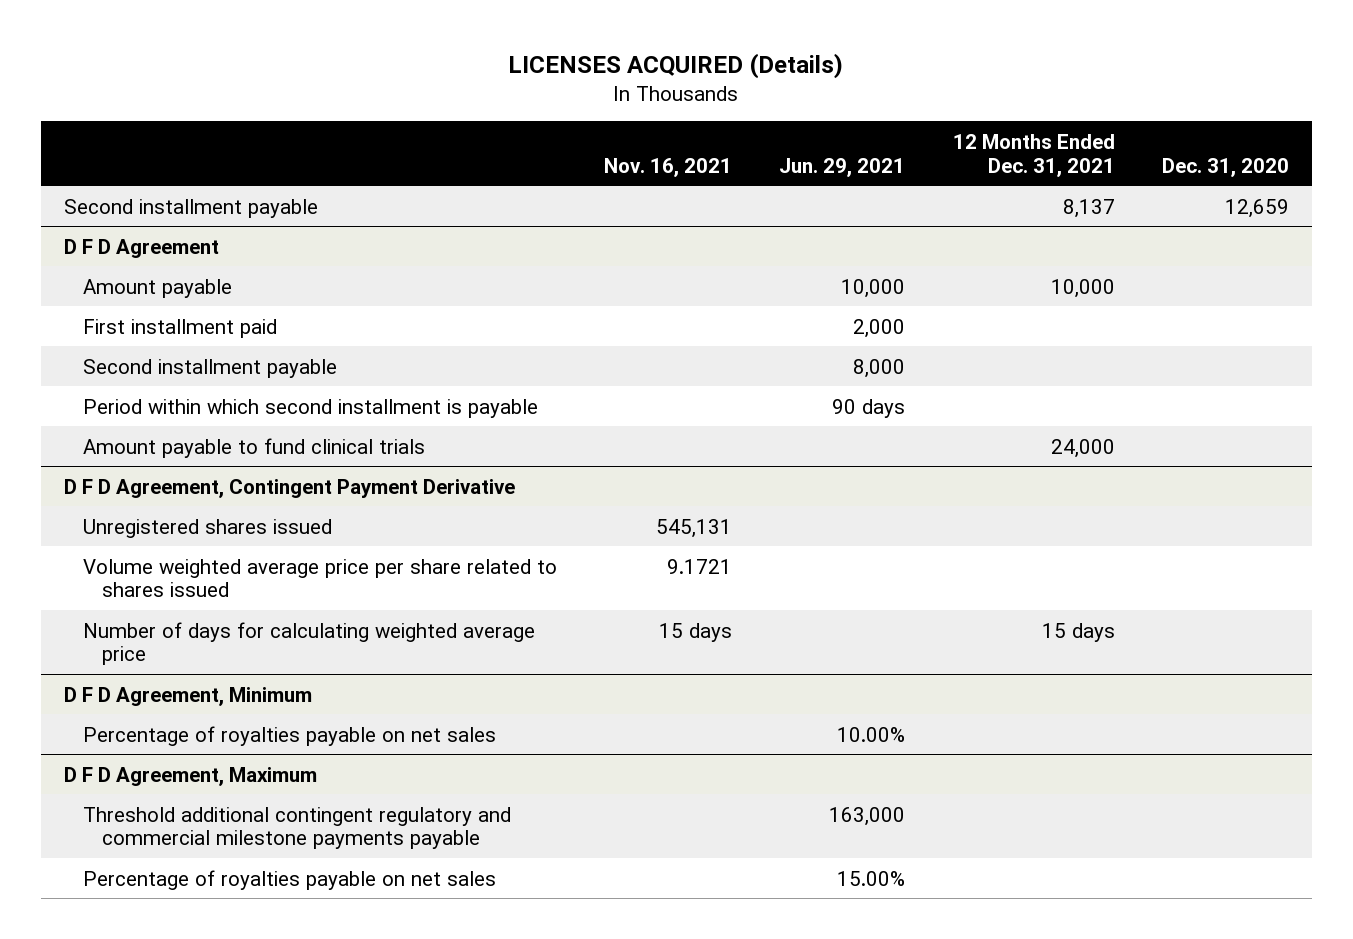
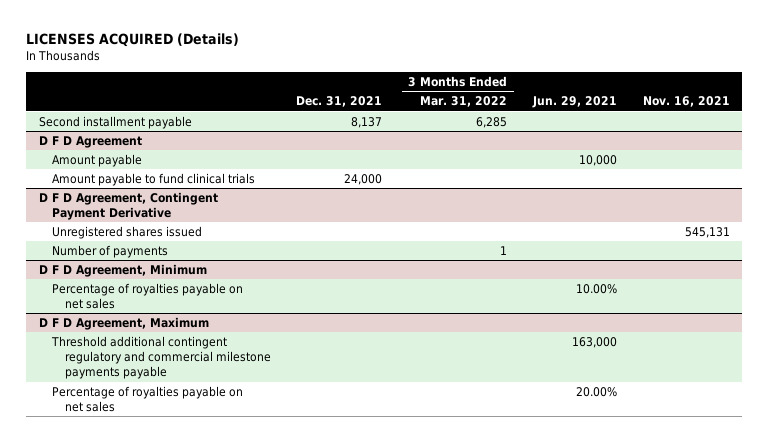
- | Nov. 16, 2021 | Jun. 29, 2021 | 12 Months Ended Dec. 31, 2021 | Dec. 31, 2020
+ | Dec. 31, 2021 | 3 Months Ended Mar. 31, 2022 | Jun. 29, 2021 | Nov. 16, 2021
@ D F D Agreement
- First installment paid | | 2,000 | |
- Second installment payable | | 8,000 | |
- Period within which second installment is payable | | 90 days | |
@ D F D Agreement, Contingent Payment Derivative
- Volume weighted average price per share related to shares issued | 9.1721 | | |
- Number of days for calculating weighted average price | 15 days | | 15 days |
+ Number of payments | | 1 | |
@ D F D Agreement, Maximum
- Percentage of royalties payable on net sales | | 15.00% | |
+ Percentage of royalties payable on net sales | | | 20.00% |

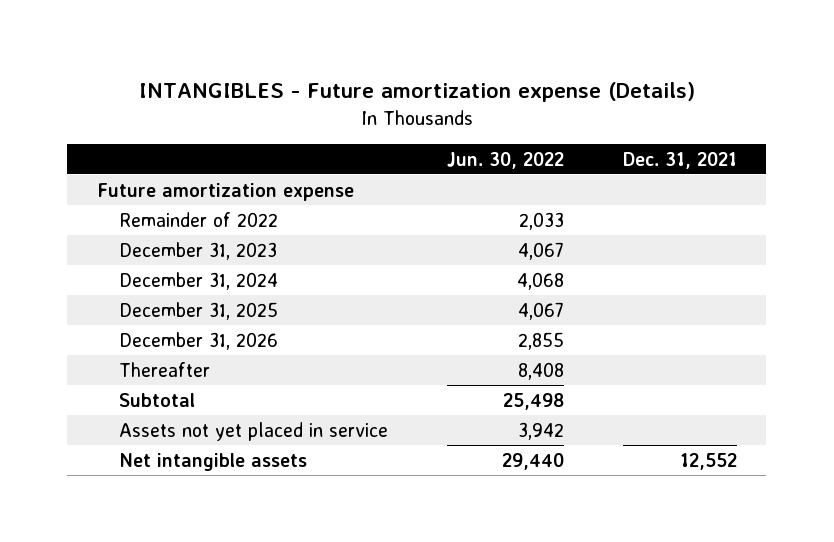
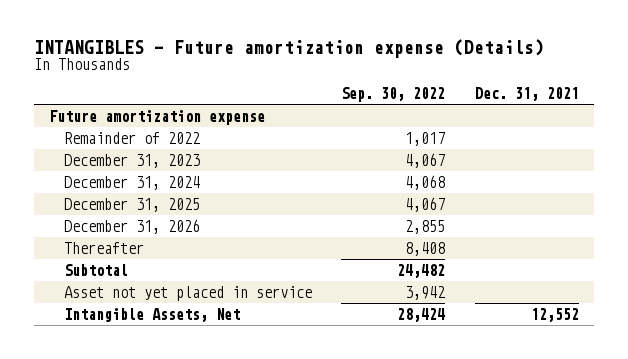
- | Jun. 30, 2022 | Dec. 31, 2021
+ | Sep. 30, 2022 | Dec. 31, 2021
- Assets not yet placed in service | 3,942 |
- Net intangible assets | 29,440 | 12,552
+ Asset not yet placed in service | 3,942 |
+ Intangible Assets, Net | 28,424 | 12,552

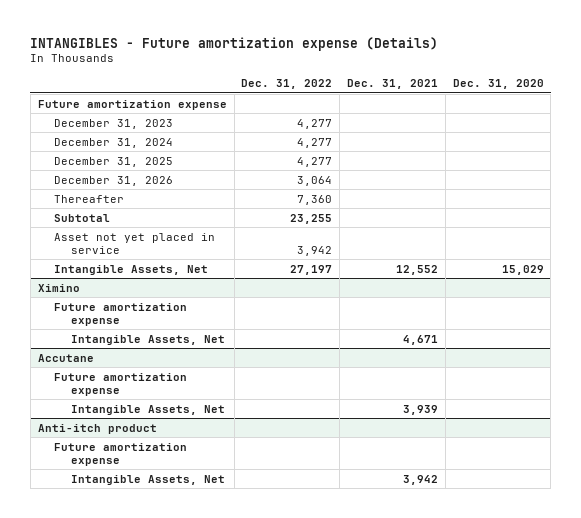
- | Sep. 30, 2022 | Dec. 31, 2021
+ | Dec. 31, 2022 | Dec. 31, 2021 | Dec. 31, 2020
- Remainder of 2022 | 1,017 |
+ Ximino
+ Future amortization expense
+ Intangible Assets, Net | | 4,671 |
+ Accutane
+ Future amortization expense
+ Intangible Assets, Net | | 3,939 |
+ Anti-itch product
+ Future amortization expense
+ Intangible Assets, Net | | 3,942 |

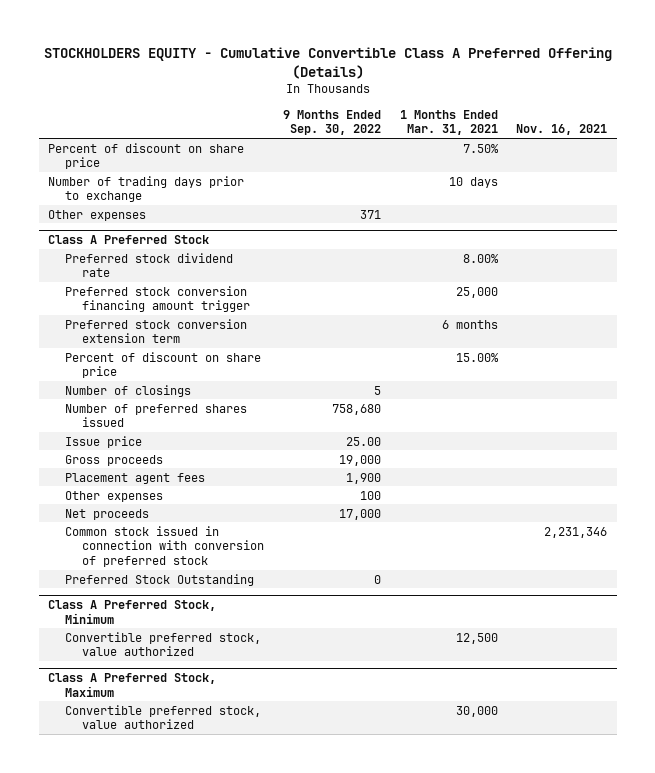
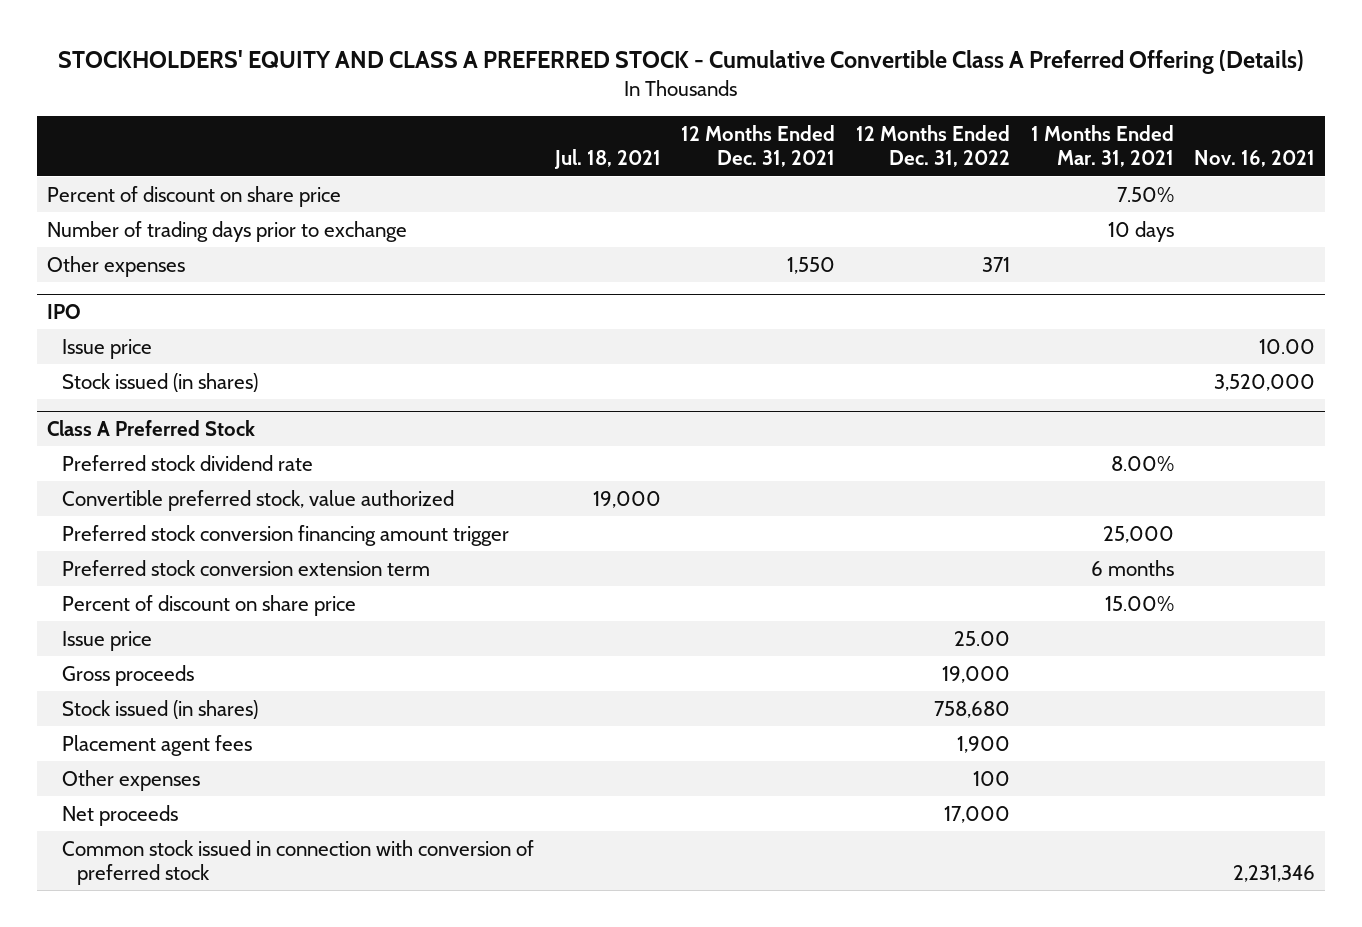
- STOCKHOLDERS EQUITY - Cumulative Convertible Class A Preferred Offering (Details)
+ STOCKHOLDERS' EQUITY AND CLASS A PREFERRED STOCK - Cumulative Convertible Class A Preferred Offering (Details)
- | 9 Months Ended Sep. 30, 2022 | 1 Months Ended Mar. 31, 2021 | Nov. 16, 2021
+ | Jul. 18, 2021 | 12 Months Ended Dec. 31, 2021 | 12 Months Ended Dec. 31, 2022 | 1 Months Ended Mar. 31, 2021 | Nov. 16, 2021
+ IPO
+ Issue price | | | | | 10.00
+ Stock issued (in shares) | | | | | 3,520,000
@ Class A Preferred Stock
+ Convertible preferred stock, value authorized | 19,000 | | | |
- Number of closings | 5 | |
- Number of preferred shares issued | 758,680 | |
+ Stock issued (in shares) | | | 758,680 | |
- Preferred Stock Outstanding | 0 | |
- Class A Preferred Stock, Minimum
- Convertible preferred stock, value authorized | | 12,500 |
- Class A Preferred Stock, Maximum
- Convertible preferred stock, value authorized | | 30,000 |

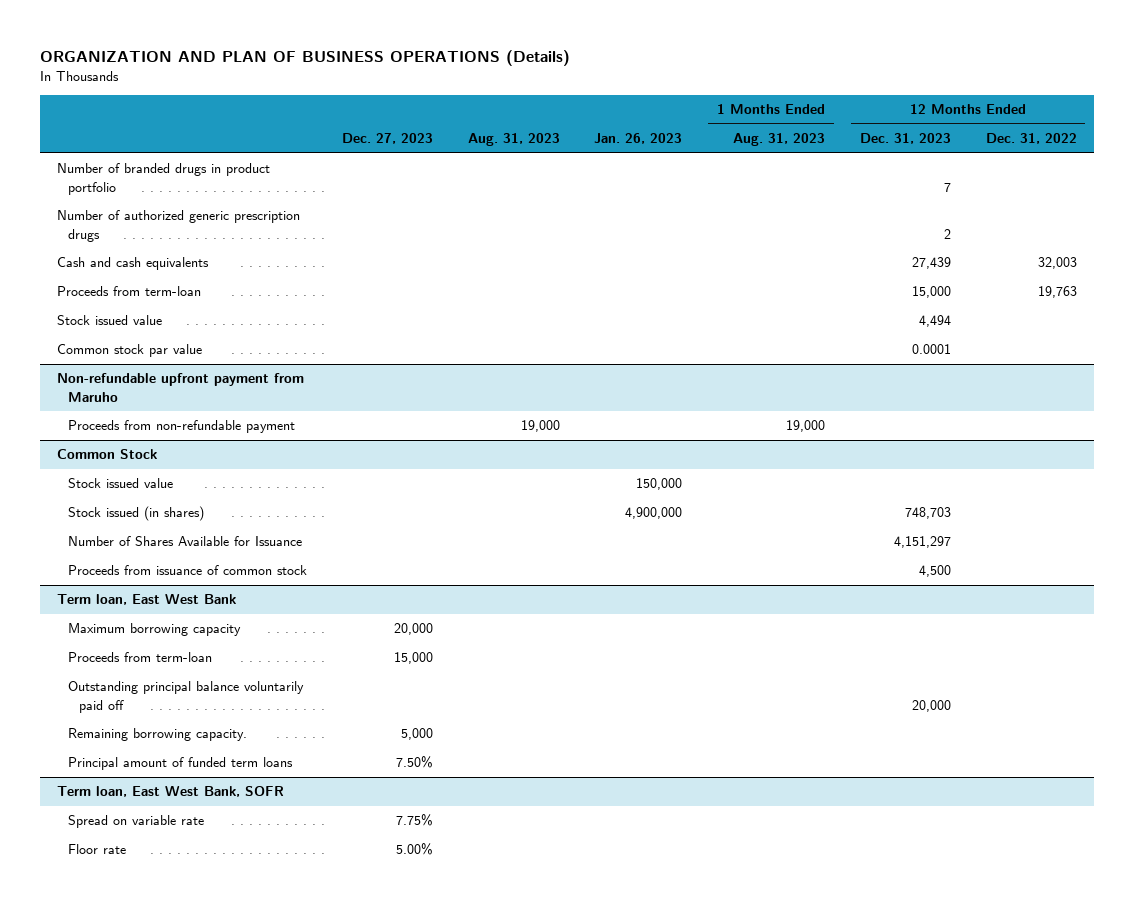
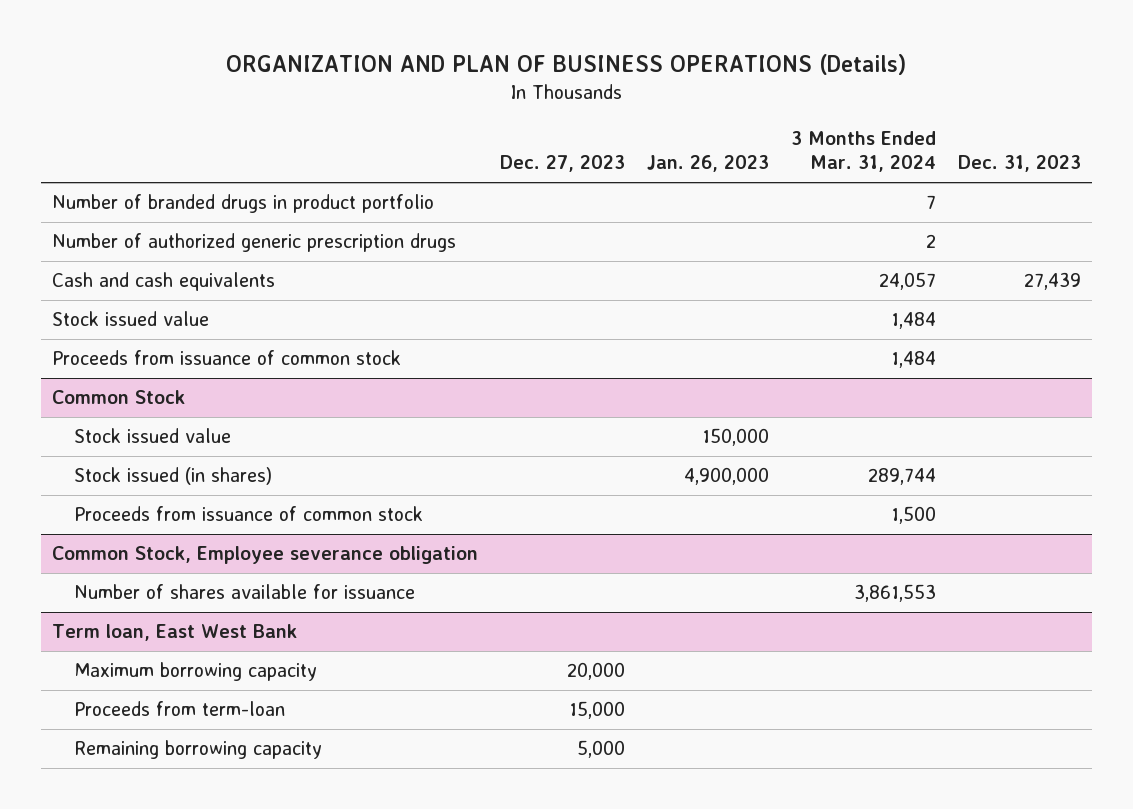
- | Dec. 27, 2023 | Aug. 31, 2023 | Jan. 26, 2023 | 1 Months Ended Aug. 31, 2023 | 12 Months Ended Dec. 31, 2023 | 12 Months Ended Dec. 31, 2022
+ | Dec. 27, 2023 | Jan. 26, 2023 | 3 Months Ended Mar. 31, 2024 | Dec. 31, 2023
- Proceeds from term-loan | | | | | 15,000 | 19,763
- Common stock par value | | | | | 0.0001 |
- Non-refundable upfront payment from Maruho
- Proceeds from non-refundable payment | | 19,000 | | 19,000 | |
+ Proceeds from issuance of common stock | | | 1,484 |
@ Common Stock
- Number of Shares Available for Issuance | | | | | 4,151,297 |
+ Common Stock, Employee severance obligation
+ Number of shares available for issuance | | | 3,861,553 |
@ Term loan, East West Bank
- Outstanding principal balance voluntarily paid off | | | | | 20,000 |
- Remaining borrowing capacity. | 5,000 | | | | |
- Principal amount of funded term loans | 7.50% | | | | |
- Term loan, East West Bank, SOFR
- Spread on variable rate | 7.75% | | | | |
- Floor rate | 5.00% | | | | |
@ Term loan, East West Bank
+ Remaining borrowing capacity | 5,000 | | |

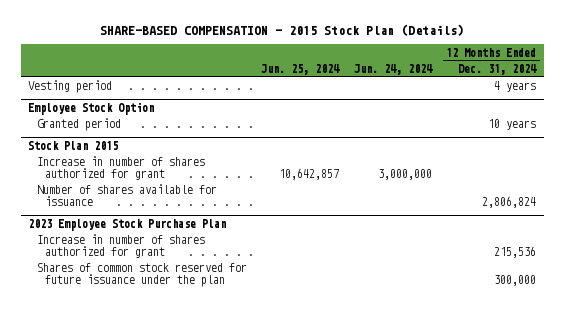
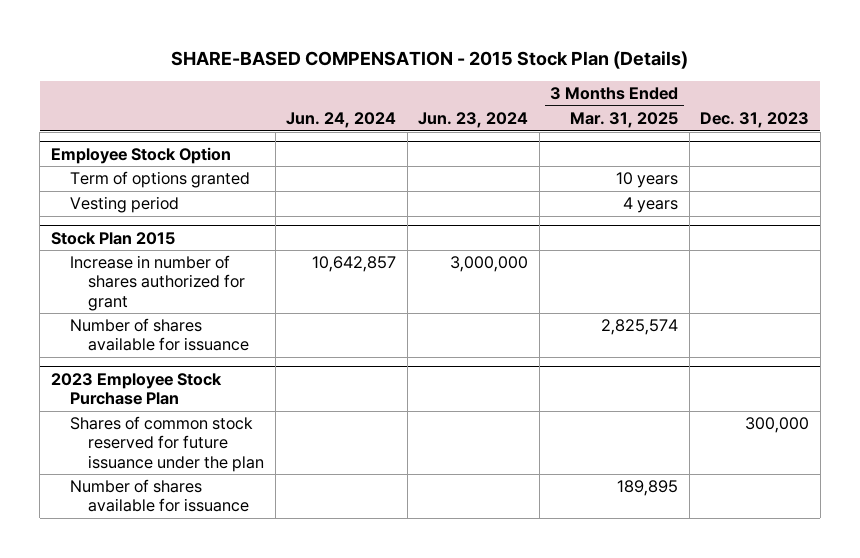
- | Jun. 25, 2024 | Jun. 24, 2024 | 12 Months Ended Dec. 31, 2024
+ | Jun. 24, 2024 | Jun. 23, 2024 | 3 Months Ended Mar. 31, 2025 | Dec. 31, 2023
- Vesting period | | | 4 years
@ Employee Stock Option
- Granted period | | | 10 years
+ Term of options granted | | | 10 years |
+ Vesting period | | | 4 years |
@ Stock Plan 2015
- Increase in number of shares authorized for grant | 10,642,857 | 3,000,000 |
+ Increase in number of shares authorized for grant | 10,642,857 | 3,000,000 | |
@ 2023 Employee Stock Purchase Plan
- Increase in number of shares authorized for grant | | | 215,536
+ Number of shares available for issuance | | | 189,895 |

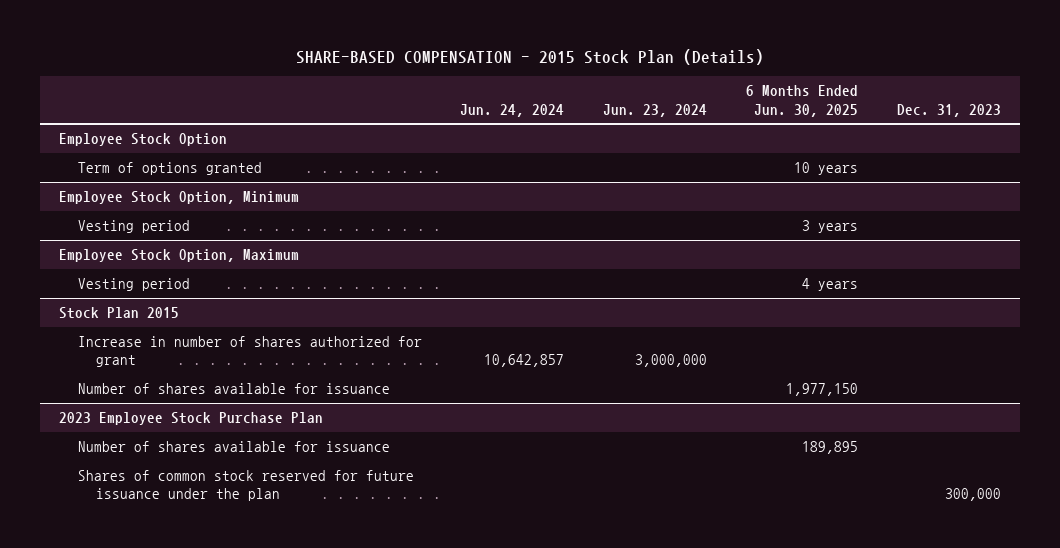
- | Jun. 24, 2024 | Jun. 23, 2024 | 3 Months Ended Mar. 31, 2025 | Dec. 31, 2023
+ | Jun. 24, 2024 | Jun. 23, 2024 | 6 Months Ended Jun. 30, 2025 | Dec. 31, 2023
@ Employee Stock Option
- Vesting period | | | 4 years |
+ Employee Stock Option, Minimum
+ Vesting period | | | 3 years |
+ Employee Stock Option, Maximum
+ Vesting period | | | 4 years |
@ 2023 Employee Stock Purchase Plan
moved down: Shares of common stock reserved for future issuance under the plan | | | | 300,000

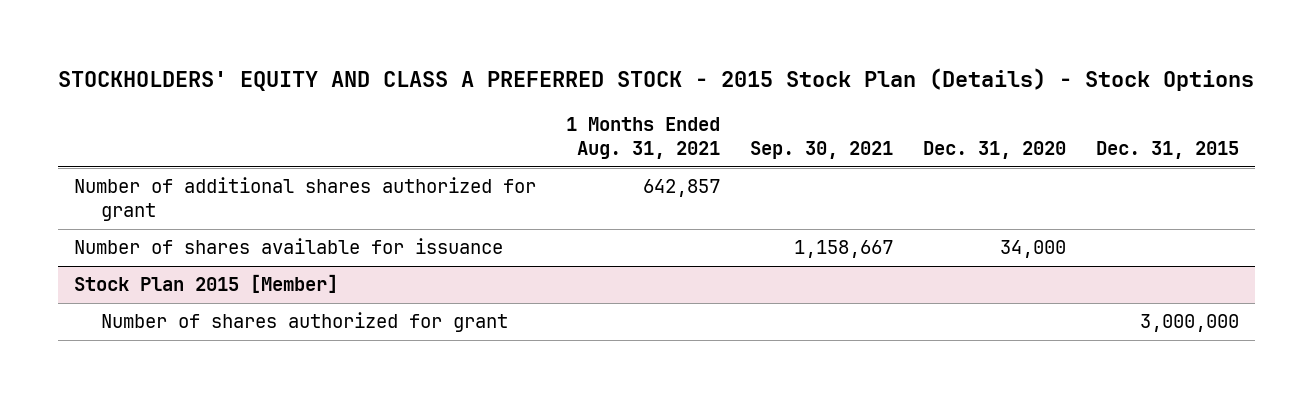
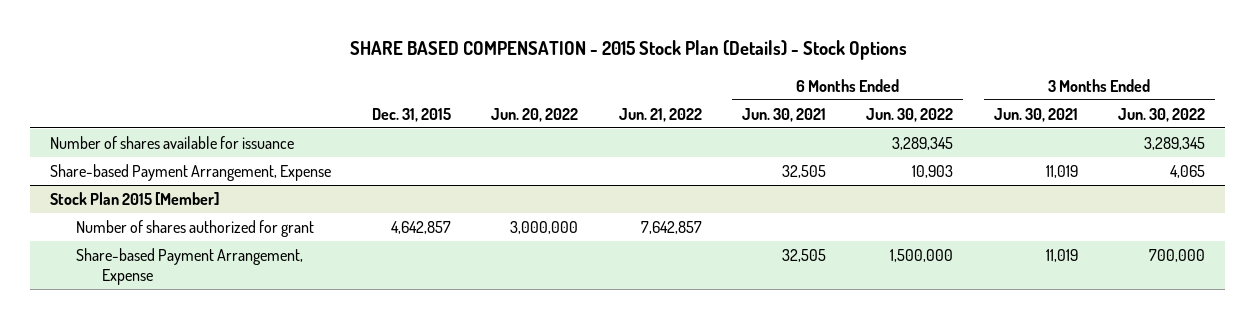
- STOCKHOLDERS' EQUITY AND CLASS A PREFERRED STOCK - 2015 Stock Plan (Details) - Stock Options
+ SHARE BASED COMPENSATION - 2015 Stock Plan (Details) - Stock Options
- | 1 Months Ended Aug. 31, 2021 | Sep. 30, 2021 | Dec. 31, 2020 | Dec. 31, 2015
+ | Dec. 31, 2015 | Jun. 20, 2022 | Jun. 21, 2022 | 6 Months Ended Jun. 30, 2021 | 6 Months Ended Jun. 30, 2022 | 3 Months Ended Jun. 30, 2021 | 3 Months Ended Jun. 30, 2022
- Number of additional shares authorized for grant | 642,857 | | |
+ Share-based Payment Arrangement, Expense | | | | 32,505 | 10,903 | 11,019 | 4,065
@ Stock Plan 2015 [Member]
- Number of shares authorized for grant | | | | 3,000,000
+ Number of shares authorized for grant | 4,642,857 | 3,000,000 | 7,642,857 | | | |
+ Share-based Payment Arrangement, Expense | | | | 32,505 | 1,500,000 | 11,019 | 700,000

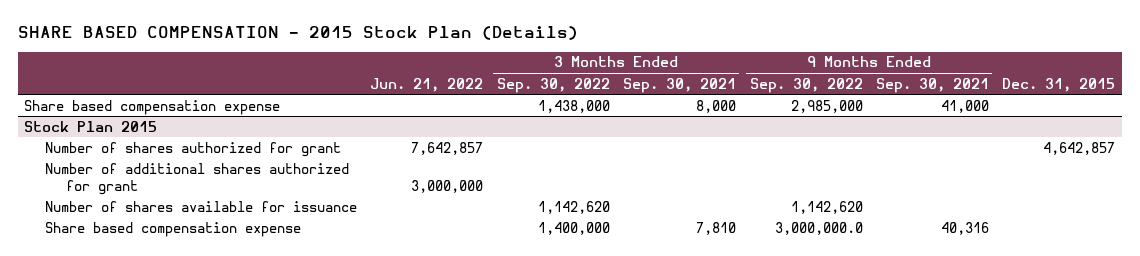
- SHARE BASED COMPENSATION - 2015 Stock Plan (Details) - Stock Options
+ SHARE BASED COMPENSATION - 2015 Stock Plan (Details)
- | Dec. 31, 2015 | Jun. 20, 2022 | Jun. 21, 2022 | 6 Months Ended Jun. 30, 2021 | 6 Months Ended Jun. 30, 2022 | 3 Months Ended Jun. 30, 2021 | 3 Months Ended Jun. 30, 2022
+ | Jun. 21, 2022 | 3 Months Ended Sep. 30, 2022 | 3 Months Ended Sep. 30, 2021 | 9 Months Ended Sep. 30, 2022 | 9 Months Ended Sep. 30, 2021 | Dec. 31, 2015
- Number of shares available for issuance | | | | | 3,289,345 | | 3,289,345
- Share-based Payment Arrangement, Expense | | | | 32,505 | 10,903 | 11,019 | 4,065
- Stock Plan 2015 [Member]
+ Share based compensation expense | | 1,438,000 | 8,000 | 2,985,000 | 41,000 |
+ Stock Plan 2015
- Share-based Payment Arrangement, Expense | | | | 32,505 | 1,500,000 | 11,019 | 700,000
+ Number of additional shares authorized for grant | 3,000,000 | | | | |
+ Number of shares available for issuance | | 1,142,620 | | 1,142,620 | |
+ Share based compensation expense | | 1,400,000 | 7,810 | 3,000,000.0 | 40,316 |

